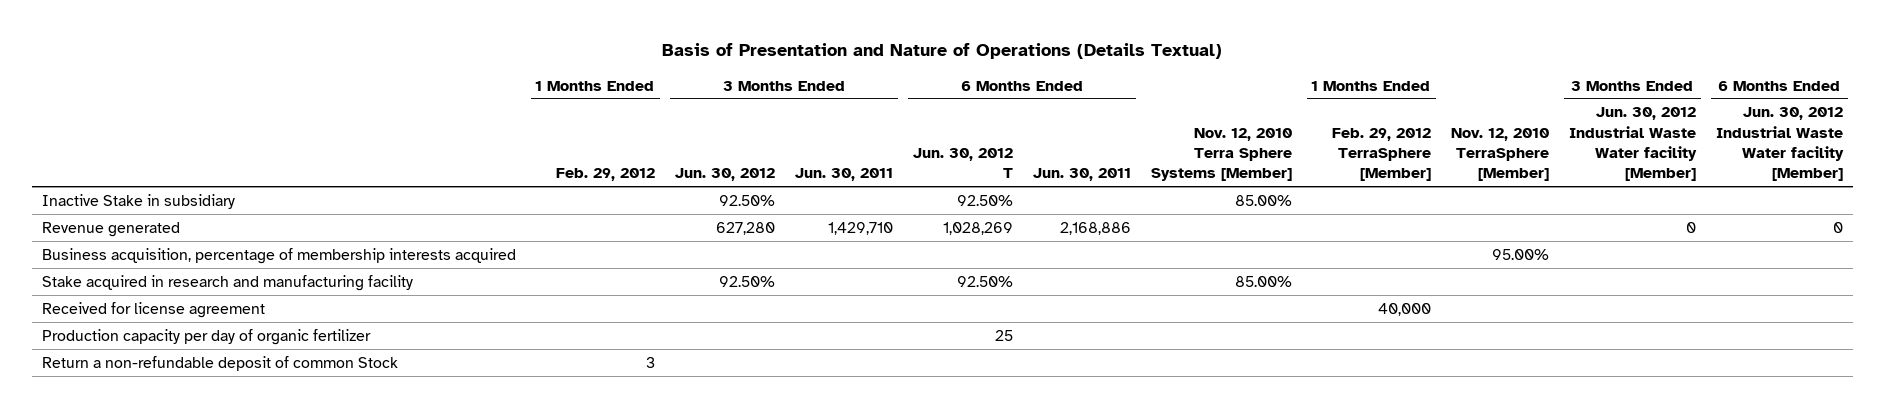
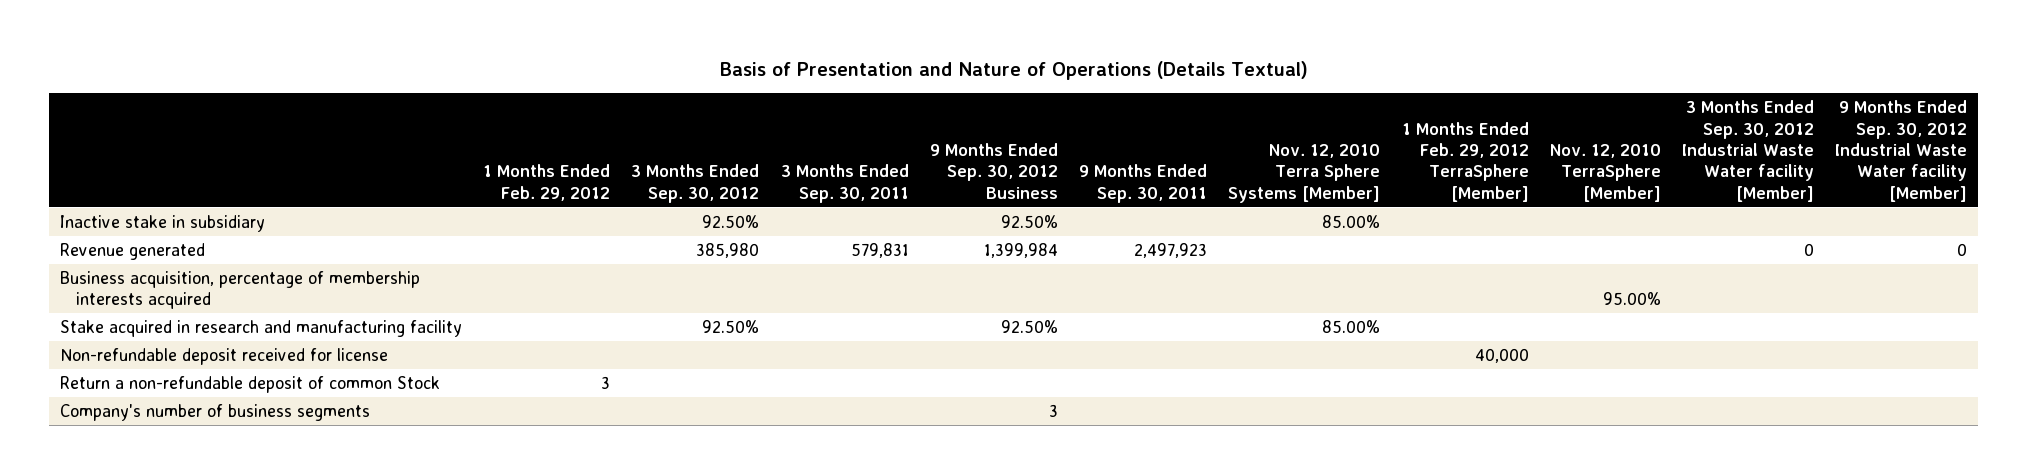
- | 1 Months Ended Feb. 29, 2012 | 3 Months Ended Jun. 30, 2012 | 3 Months Ended Jun. 30, 2011 | 6 Months Ended Jun. 30, 2012 T | 6 Months Ended Jun. 30, 2011 | Nov. 12, 2010 Terra Sphere Systems [Member] | 1 Months Ended Feb. 29, 2012 TerraSphere [Member] | Nov. 12, 2010 TerraSphere [Member] | 3 Months Ended Jun. 30, 2012 Industrial Waste Water facility [Member] | 6 Months Ended Jun. 30, 2012 Industrial Waste Water facility [Member]
+ | 1 Months Ended Feb. 29, 2012 | 3 Months Ended Sep. 30, 2012 | 3 Months Ended Sep. 30, 2011 | 9 Months Ended Sep. 30, 2012 Business | 9 Months Ended Sep. 30, 2011 | Nov. 12, 2010 Terra Sphere Systems [Member] | 1 Months Ended Feb. 29, 2012 TerraSphere [Member] | Nov. 12, 2010 TerraSphere [Member] | 3 Months Ended Sep. 30, 2012 Industrial Waste Water facility [Member] | 9 Months Ended Sep. 30, 2012 Industrial Waste Water facility [Member]
- Inactive Stake in subsidiary | | 92.50% | | 92.50% | | 85.00% | | | |
+ Inactive stake in subsidiary | | 92.50% | | 92.50% | | 85.00% | | | |
- Received for license agreement | | | | | | | 40,000 | | |
- Production capacity per day of organic fertilizer | | | | 25 | | | | | |
+ Non-refundable deposit received for license | | | | | | | 40,000 | | |
+ Company's number of business segments | | | | 3 | | | | | |

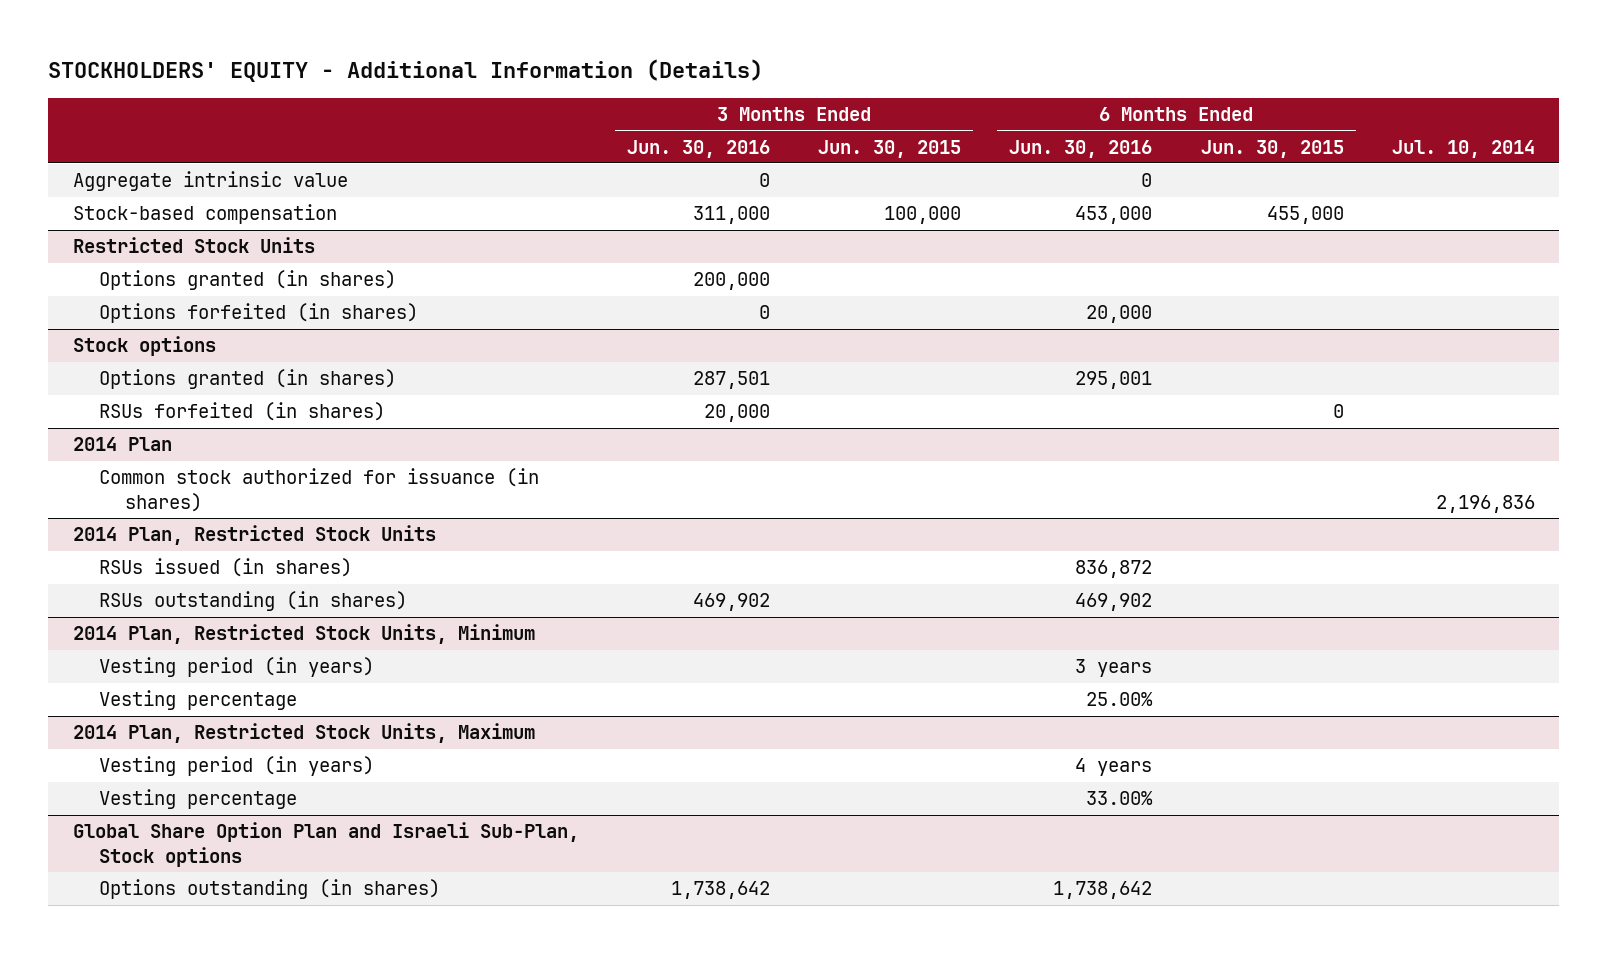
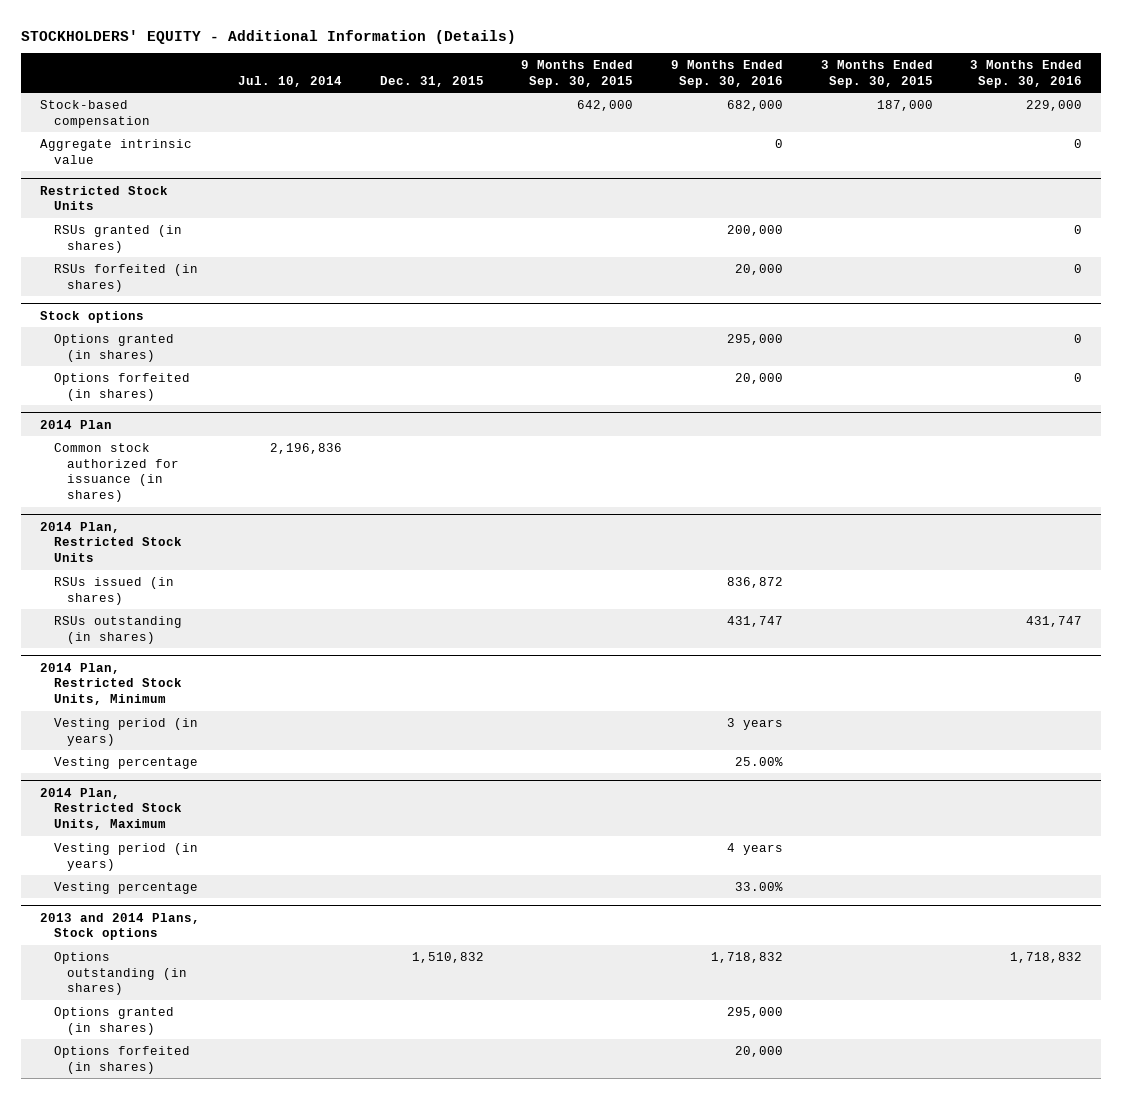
- | 3 Months Ended Jun. 30, 2016 | 3 Months Ended Jun. 30, 2015 | 6 Months Ended Jun. 30, 2016 | 6 Months Ended Jun. 30, 2015 | Jul. 10, 2014
+ | Jul. 10, 2014 | Dec. 31, 2015 | 9 Months Ended Sep. 30, 2015 | 9 Months Ended Sep. 30, 2016 | 3 Months Ended Sep. 30, 2015 | 3 Months Ended Sep. 30, 2016
moved down: Aggregate intrinsic value | | | | 0 | | 0
@ Restricted Stock Units
- Options granted (in shares) | 200,000 | | | |
- Options forfeited (in shares) | 0 | | 20,000 | |
+ RSUs granted (in shares) | | | | 200,000 | | 0
+ RSUs forfeited (in shares) | | | | 20,000 | | 0
@ Stock options
- RSUs forfeited (in shares) | 20,000 | | | 0 |
+ Options forfeited (in shares) | | | | 20,000 | | 0
- Global Share Option Plan and Israeli Sub-Plan, Stock options
- Options outstanding (in shares) | 1,738,642 | | 1,738,642 | |
+ 2013 and 2014 Plans, Stock options
+ Options outstanding (in shares) | | 1,510,832 | | 1,718,832 | | 1,718,832
+ Options granted (in shares) | | | | 295,000 | |
+ Options forfeited (in shares) | | | | 20,000 | |

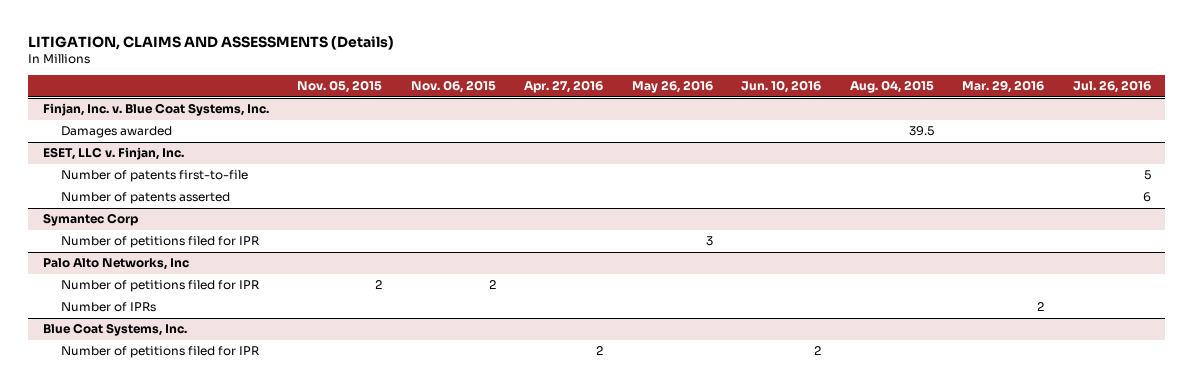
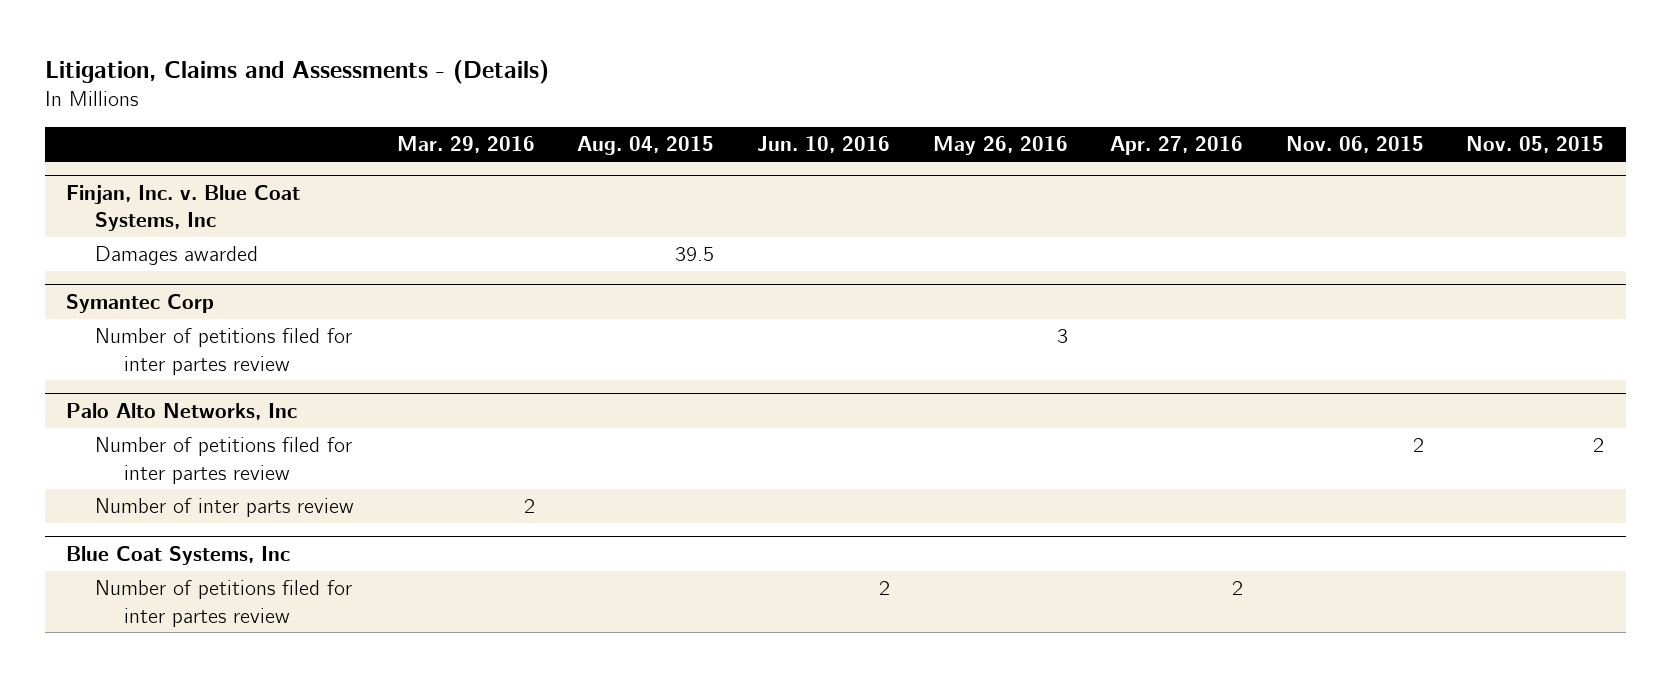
- LITIGATION, CLAIMS AND ASSESSMENTS (Details)
+ Litigation, Claims and Assessments - (Details)
- | Nov. 05, 2015 | Nov. 06, 2015 | Apr. 27, 2016 | May 26, 2016 | Jun. 10, 2016 | Aug. 04, 2015 | Mar. 29, 2016 | Jul. 26, 2016
+ | Mar. 29, 2016 | Aug. 04, 2015 | Jun. 10, 2016 | May 26, 2016 | Apr. 27, 2016 | Nov. 06, 2015 | Nov. 05, 2015
- Finjan, Inc. v. Blue Coat Systems, Inc.
+ Finjan, Inc. v. Blue Coat Systems, Inc
- ESET, LLC v. Finjan, Inc.
- Number of patents first-to-file | | | | | | | | 5
- Number of patents asserted | | | | | | | | 6
@ Symantec Corp
- Number of petitions filed for IPR | | | | 3 | | | |
+ Number of petitions filed for inter partes review | | | | 3 | | |
@ Palo Alto Networks, Inc
- Number of petitions filed for IPR | 2 | 2 | | | | | |
- Number of IPRs | | | | | | | 2 |
- Blue Coat Systems, Inc.
- Number of petitions filed for IPR | | | 2 | | 2 | | |
@ Palo Alto Networks, Inc
+ Number of petitions filed for inter partes review | | | | | | 2 | 2
+ Number of inter parts review | 2 | | | | | |
+ Blue Coat Systems, Inc
+ Number of petitions filed for inter partes review | | | 2 | | 2 | |

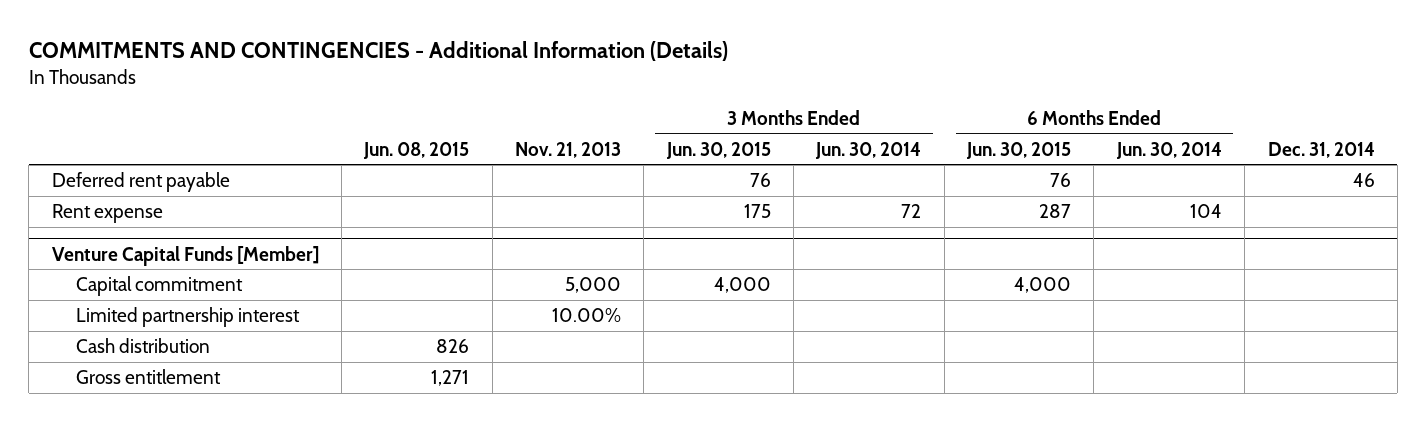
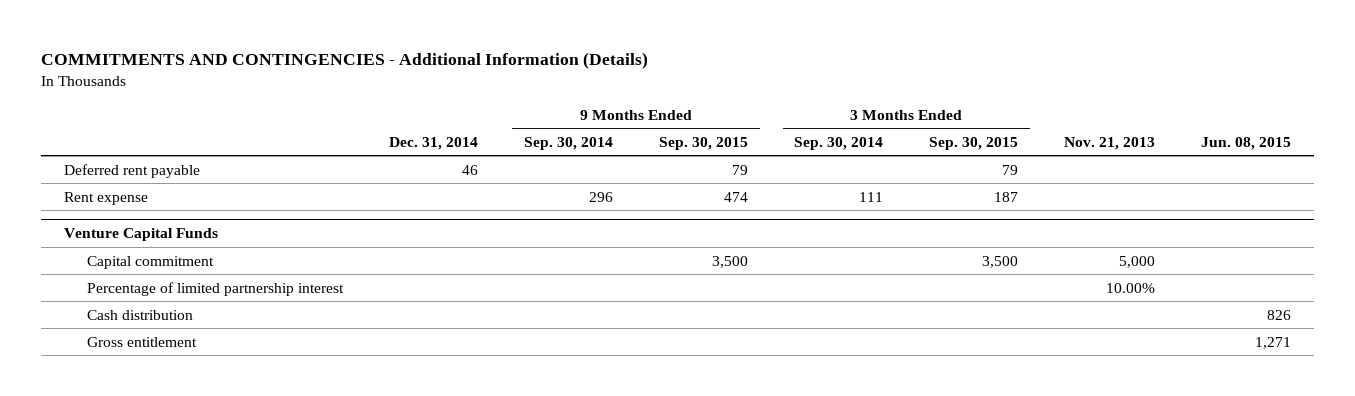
- | Jun. 08, 2015 | Nov. 21, 2013 | 3 Months Ended Jun. 30, 2015 | 3 Months Ended Jun. 30, 2014 | 6 Months Ended Jun. 30, 2015 | 6 Months Ended Jun. 30, 2014 | Dec. 31, 2014
+ | Dec. 31, 2014 | 9 Months Ended Sep. 30, 2014 | 9 Months Ended Sep. 30, 2015 | 3 Months Ended Sep. 30, 2014 | 3 Months Ended Sep. 30, 2015 | Nov. 21, 2013 | Jun. 08, 2015
- Venture Capital Funds [Member]
+ Venture Capital Funds
- Limited partnership interest | | 10.00% | | | | |
+ Percentage of limited partnership interest | | | | | | 10.00% |

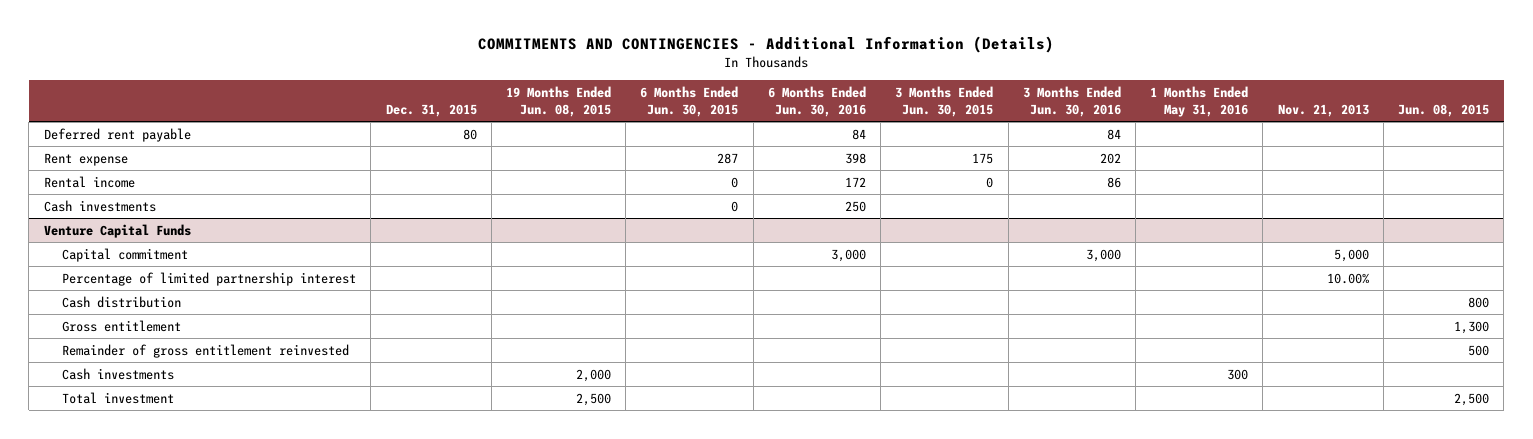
- | Dec. 31, 2014 | 9 Months Ended Sep. 30, 2014 | 9 Months Ended Sep. 30, 2015 | 3 Months Ended Sep. 30, 2014 | 3 Months Ended Sep. 30, 2015 | Nov. 21, 2013 | Jun. 08, 2015
+ | Dec. 31, 2015 | 19 Months Ended Jun. 08, 2015 | 6 Months Ended Jun. 30, 2015 | 6 Months Ended Jun. 30, 2016 | 3 Months Ended Jun. 30, 2015 | 3 Months Ended Jun. 30, 2016 | 1 Months Ended May 31, 2016 | Nov. 21, 2013 | Jun. 08, 2015
+ Rental income | | | 0 | 172 | 0 | 86 | | |
+ Cash investments | | | 0 | 250 | | | | |
@ Venture Capital Funds
- Cash distribution | | | | | | | 826
- Gross entitlement | | | | | | | 1,271
+ Cash distribution | | | | | | | | | 800
+ Gross entitlement | | | | | | | | | 1,300
+ Remainder of gross entitlement reinvested | | | | | | | | | 500
+ Cash investments | | 2,000 | | | | | 300 | |
+ Total investment | | 2,500 | | | | | | | 2,500

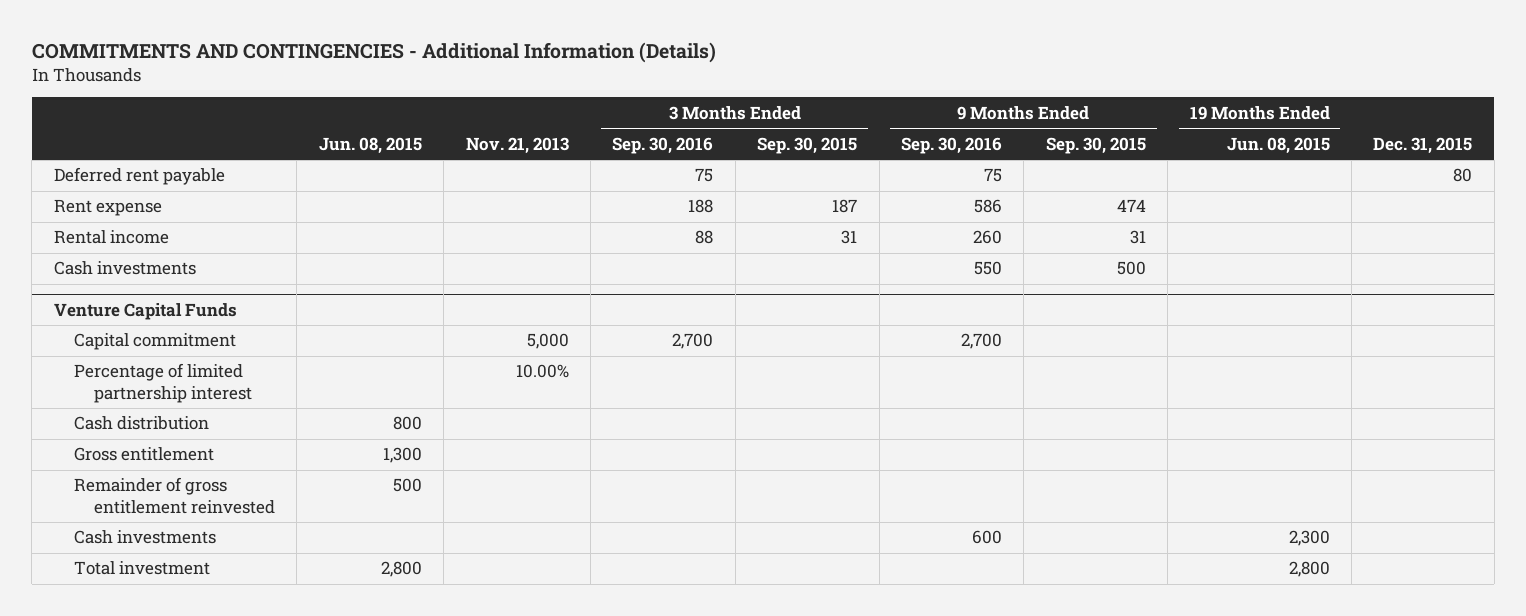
- | Dec. 31, 2015 | 19 Months Ended Jun. 08, 2015 | 6 Months Ended Jun. 30, 2015 | 6 Months Ended Jun. 30, 2016 | 3 Months Ended Jun. 30, 2015 | 3 Months Ended Jun. 30, 2016 | 1 Months Ended May 31, 2016 | Nov. 21, 2013 | Jun. 08, 2015
+ | Jun. 08, 2015 | Nov. 21, 2013 | 3 Months Ended Sep. 30, 2016 | 3 Months Ended Sep. 30, 2015 | 9 Months Ended Sep. 30, 2016 | 9 Months Ended Sep. 30, 2015 | 19 Months Ended Jun. 08, 2015 | Dec. 31, 2015
@ Venture Capital Funds
- Cash investments | | 2,000 | | | | | 300 | |
- Total investment | | 2,500 | | | | | | | 2,500
+ Cash investments | | | | | 600 | | 2,300 |
+ Total investment | 2,800 | | | | | | 2,800 |

